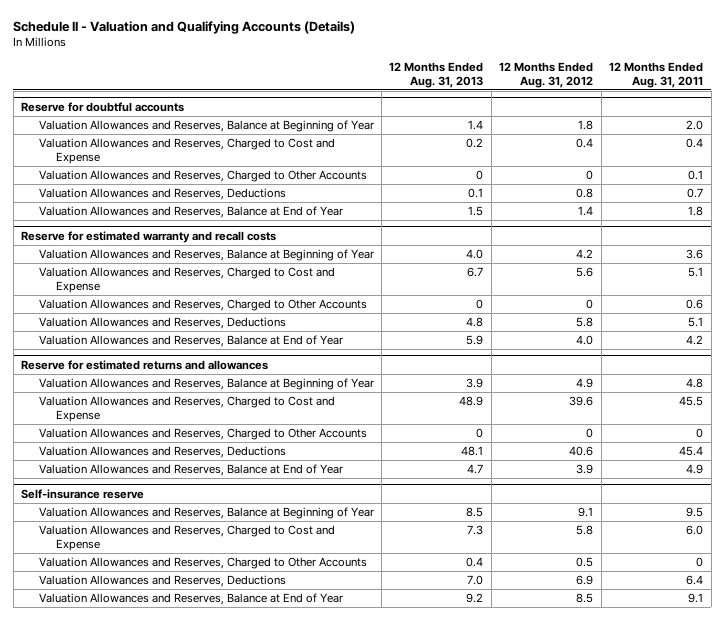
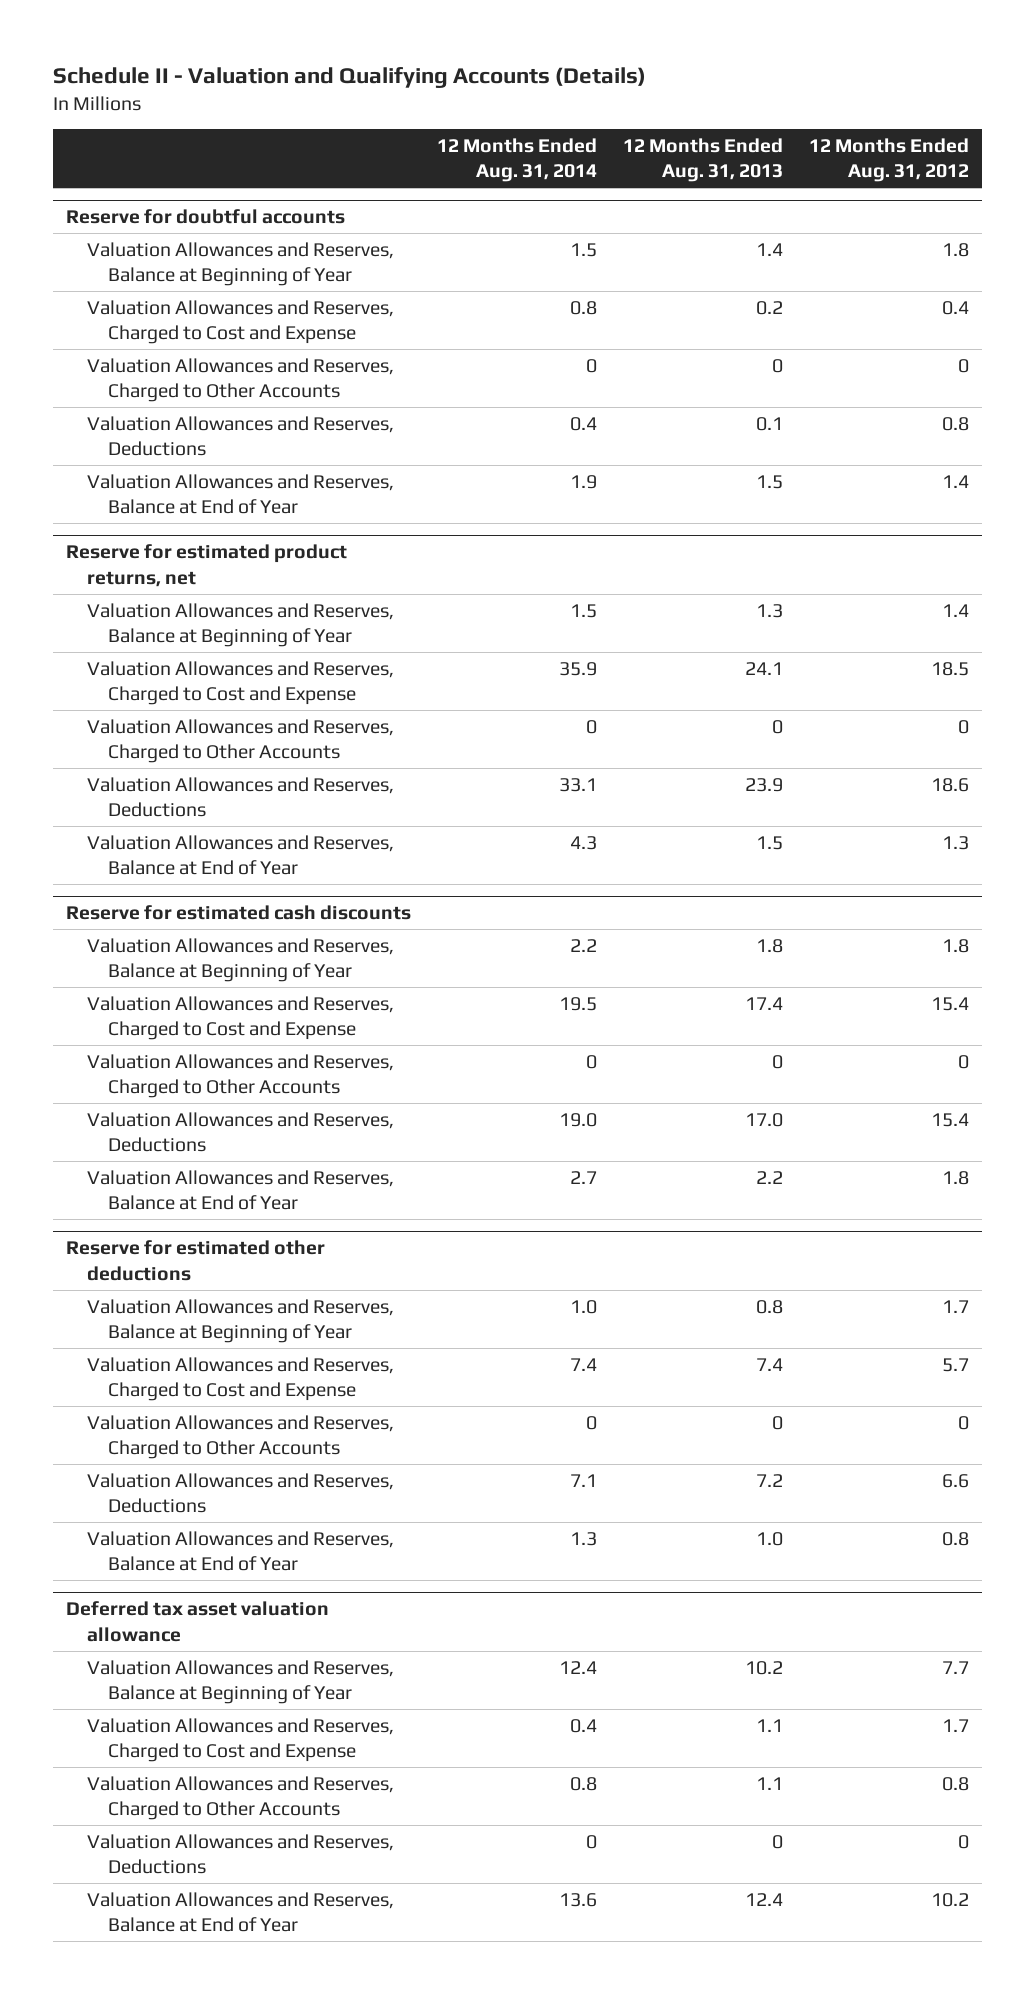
- | 12 Months Ended Aug. 31, 2013 | 12 Months Ended Aug. 31, 2012 | 12 Months Ended Aug. 31, 2011
+ | 12 Months Ended Aug. 31, 2014 | 12 Months Ended Aug. 31, 2013 | 12 Months Ended Aug. 31, 2012
- Reserve for estimated warranty and recall costs
- Valuation Allowances and Reserves, Balance at Beginning of Year | 4.0 | 4.2 | 3.6
- Valuation Allowances and Reserves, Charged to Cost and Expense | 6.7 | 5.6 | 5.1
+ Reserve for estimated product returns, net
+ Valuation Allowances and Reserves, Balance at Beginning of Year | 1.5 | 1.3 | 1.4
+ Valuation Allowances and Reserves, Charged to Cost and Expense | 35.9 | 24.1 | 18.5
- Valuation Allowances and Reserves, Deductions | 4.8 | 5.8 | 5.1
- Valuation Allowances and Reserves, Balance at End of Year | 5.9 | 4.0 | 4.2
- Reserve for estimated returns and allowances
- Valuation Allowances and Reserves, Balance at Beginning of Year | 3.9 | 4.9 | 4.8
- Valuation Allowances and Reserves, Charged to Cost and Expense | 48.9 | 39.6 | 45.5
+ Valuation Allowances and Reserves, Deductions | 33.1 | 23.9 | 18.6
+ Valuation Allowances and Reserves, Balance at End of Year | 4.3 | 1.5 | 1.3
+ Reserve for estimated cash discounts
+ Valuation Allowances and Reserves, Balance at Beginning of Year | 2.2 | 1.8 | 1.8
+ Valuation Allowances and Reserves, Charged to Cost and Expense | 19.5 | 17.4 | 15.4
- Valuation Allowances and Reserves, Deductions | 48.1 | 40.6 | 45.4
- Valuation Allowances and Reserves, Balance at End of Year | 4.7 | 3.9 | 4.9
- Self-insurance reserve
- Valuation Allowances and Reserves, Balance at Beginning of Year | 8.5 | 9.1 | 9.5
- Valuation Allowances and Reserves, Charged to Cost and Expense | 7.3 | 5.8 | 6.0
- Valuation Allowances and Reserves, Charged to Other Accounts | 0.4 | 0.5 | 0
- Valuation Allowances and Reserves, Deductions | 7.0 | 6.9 | 6.4
- Valuation Allowances and Reserves, Balance at End of Year | 9.2 | 8.5 | 9.1
+ Valuation Allowances and Reserves, Deductions | 19.0 | 17.0 | 15.4
+ Valuation Allowances and Reserves, Balance at End of Year | 2.7 | 2.2 | 1.8
+ Reserve for estimated other deductions
+ Valuation Allowances and Reserves, Balance at Beginning of Year | 1.0 | 0.8 | 1.7
+ Valuation Allowances and Reserves, Charged to Cost and Expense | 7.4 | 7.4 | 5.7
+ Valuation Allowances and Reserves, Charged to Other Accounts | 0 | 0 | 0
+ Valuation Allowances and Reserves, Deductions | 7.1 | 7.2 | 6.6
+ Valuation Allowances and Reserves, Balance at End of Year | 1.3 | 1.0 | 0.8
+ Deferred tax asset valuation allowance
+ Valuation Allowances and Reserves, Balance at Beginning of Year | 12.4 | 10.2 | 7.7
+ Valuation Allowances and Reserves, Charged to Cost and Expense | 0.4 | 1.1 | 1.7
+ Valuation Allowances and Reserves, Charged to Other Accounts | 0.8 | 1.1 | 0.8
+ Valuation Allowances and Reserves, Deductions | 0 | 0 | 0
+ Valuation Allowances and Reserves, Balance at End of Year | 13.6 | 12.4 | 10.2

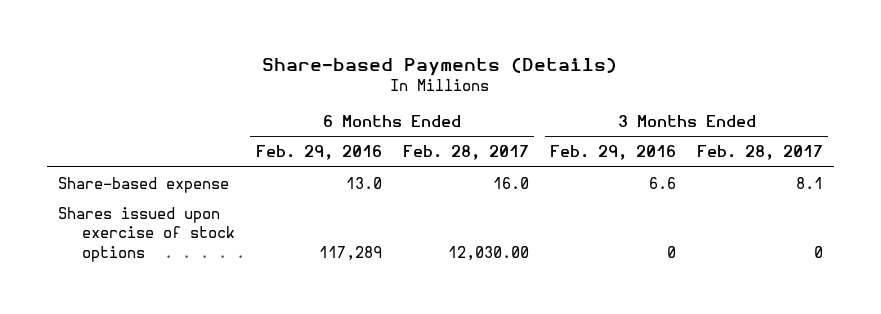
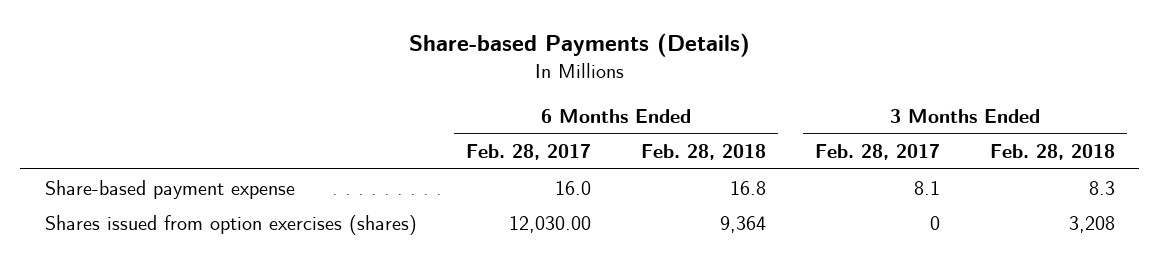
- | 6 Months Ended Feb. 29, 2016 | 6 Months Ended Feb. 28, 2017 | 3 Months Ended Feb. 29, 2016 | 3 Months Ended Feb. 28, 2017
+ | 6 Months Ended Feb. 28, 2017 | 6 Months Ended Feb. 28, 2018 | 3 Months Ended Feb. 28, 2017 | 3 Months Ended Feb. 28, 2018
- Share-based expense | 13.0 | 16.0 | 6.6 | 8.1
- Shares issued upon exercise of stock options | 117,289 | 12,030.00 | 0 | 0
+ Share-based payment expense | 16.0 | 16.8 | 8.1 | 8.3
+ Shares issued from option exercises (shares) | 12,030.00 | 9,364 | 0 | 3,208

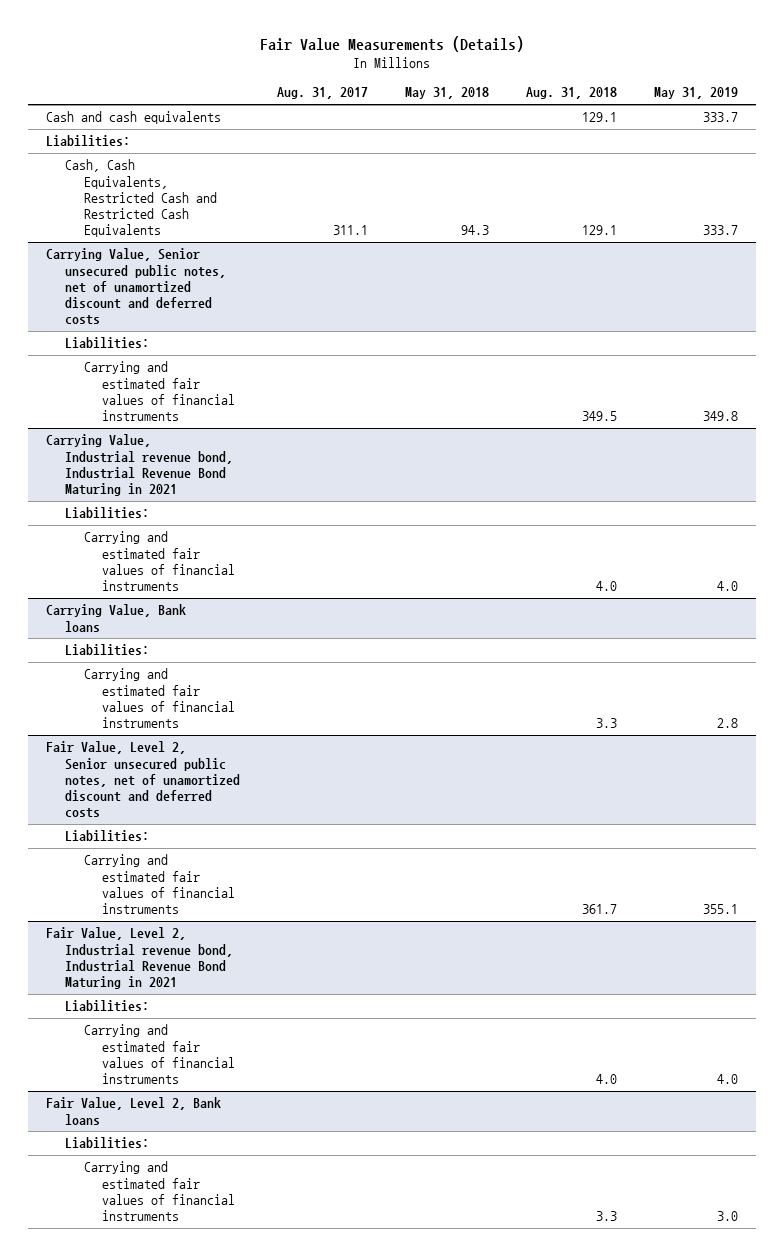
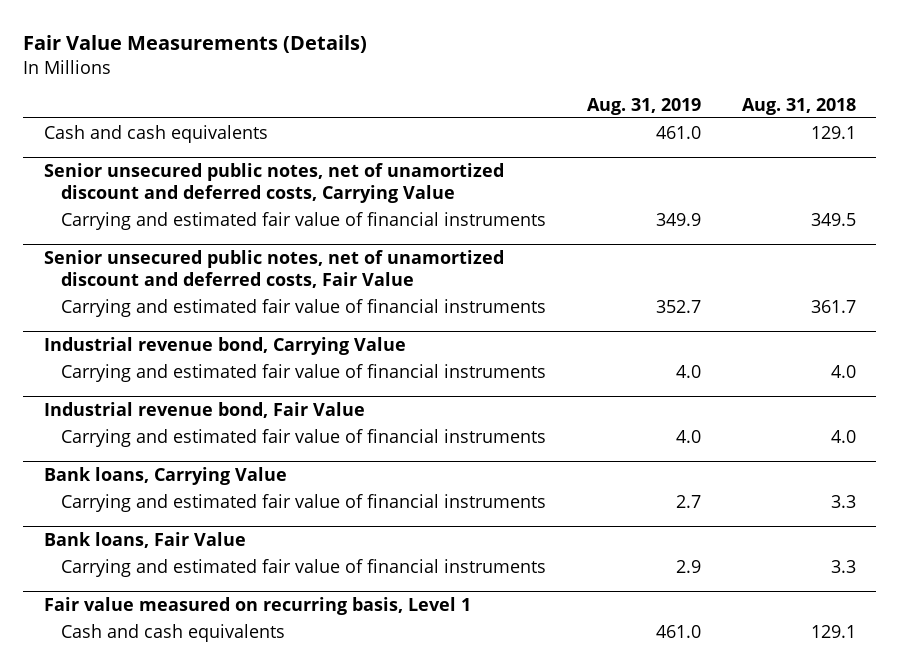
- | Aug. 31, 2017 | May 31, 2018 | Aug. 31, 2018 | May 31, 2019
+ | Aug. 31, 2019 | Aug. 31, 2018
- Liabilities:
- Cash, Cash Equivalents, Restricted Cash and Restricted Cash Equivalents | 311.1 | 94.3 | 129.1 | 333.7
- Carrying Value, Senior unsecured public notes, net of unamortized discount and deferred costs
- Liabilities:
- Carrying and estimated fair values of financial instruments | | | 349.5 | 349.8
- Carrying Value, Industrial revenue bond, Industrial Revenue Bond Maturing in 2021
- Liabilities:
- Carrying and estimated fair values of financial instruments | | | 4.0 | 4.0
- Carrying Value, Bank loans
- Liabilities:
- Carrying and estimated fair values of financial instruments | | | 3.3 | 2.8
- Fair Value, Level 2, Senior unsecured public notes, net of unamortized discount and deferred costs
- Liabilities:
- Carrying and estimated fair values of financial instruments | | | 361.7 | 355.1
- Fair Value, Level 2, Industrial revenue bond, Industrial Revenue Bond Maturing in 2021
- Liabilities:
- Carrying and estimated fair values of financial instruments | | | 4.0 | 4.0
- Fair Value, Level 2, Bank loans
- Liabilities:
- Carrying and estimated fair values of financial instruments | | | 3.3 | 3.0
+ Senior unsecured public notes, net of unamortized discount and deferred costs, Carrying Value
+ Carrying and estimated fair value of financial instruments | 349.9 | 349.5
+ Senior unsecured public notes, net of unamortized discount and deferred costs, Fair Value
+ Carrying and estimated fair value of financial instruments | 352.7 | 361.7
+ Industrial revenue bond, Carrying Value
+ Carrying and estimated fair value of financial instruments | 4.0 | 4.0
+ Industrial revenue bond, Fair Value
+ Carrying and estimated fair value of financial instruments | 4.0 | 4.0
+ Bank loans, Carrying Value
+ Carrying and estimated fair value of financial instruments | 2.7 | 3.3
+ Bank loans, Fair Value
+ Carrying and estimated fair value of financial instruments | 2.9 | 3.3
+ Fair value measured on recurring basis, Level 1
+ Cash and cash equivalents | 461.0 | 129.1

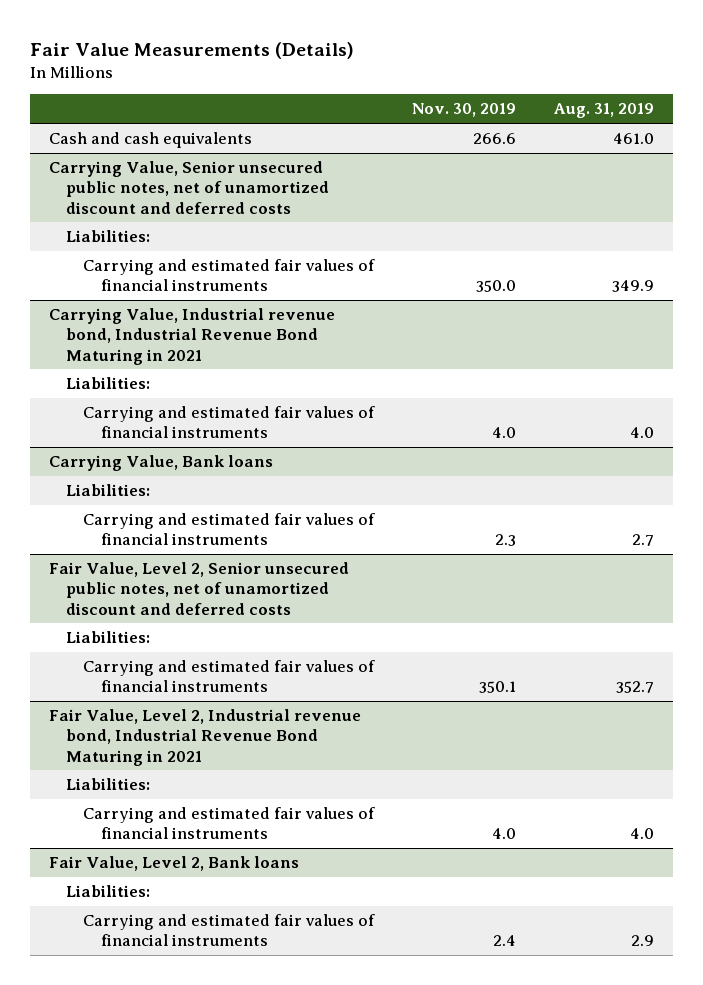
- | Aug. 31, 2019 | Aug. 31, 2018
+ | Nov. 30, 2019 | Aug. 31, 2019
- Senior unsecured public notes, net of unamortized discount and deferred costs, Carrying Value
- Carrying and estimated fair value of financial instruments | 349.9 | 349.5
- Senior unsecured public notes, net of unamortized discount and deferred costs, Fair Value
- Carrying and estimated fair value of financial instruments | 352.7 | 361.7
- Industrial revenue bond, Carrying Value
- Carrying and estimated fair value of financial instruments | 4.0 | 4.0
- Industrial revenue bond, Fair Value
- Carrying and estimated fair value of financial instruments | 4.0 | 4.0
- Bank loans, Carrying Value
- Carrying and estimated fair value of financial instruments | 2.7 | 3.3
- Bank loans, Fair Value
- Carrying and estimated fair value of financial instruments | 2.9 | 3.3
- Fair value measured on recurring basis, Level 1
- Cash and cash equivalents | 461.0 | 129.1
+ Carrying Value, Senior unsecured public notes, net of unamortized discount and deferred costs
+ Liabilities:
+ Carrying and estimated fair values of financial instruments | 350.0 | 349.9
+ Carrying Value, Industrial revenue bond, Industrial Revenue Bond Maturing in 2021
+ Liabilities:
+ Carrying and estimated fair values of financial instruments | 4.0 | 4.0
+ Carrying Value, Bank loans
+ Liabilities:
+ Carrying and estimated fair values of financial instruments | 2.3 | 2.7
+ Fair Value, Level 2, Senior unsecured public notes, net of unamortized discount and deferred costs
+ Liabilities:
+ Carrying and estimated fair values of financial instruments | 350.1 | 352.7
+ Fair Value, Level 2, Industrial revenue bond, Industrial Revenue Bond Maturing in 2021
+ Liabilities:
+ Carrying and estimated fair values of financial instruments | 4.0 | 4.0
+ Fair Value, Level 2, Bank loans
+ Liabilities:
+ Carrying and estimated fair values of financial instruments | 2.4 | 2.9

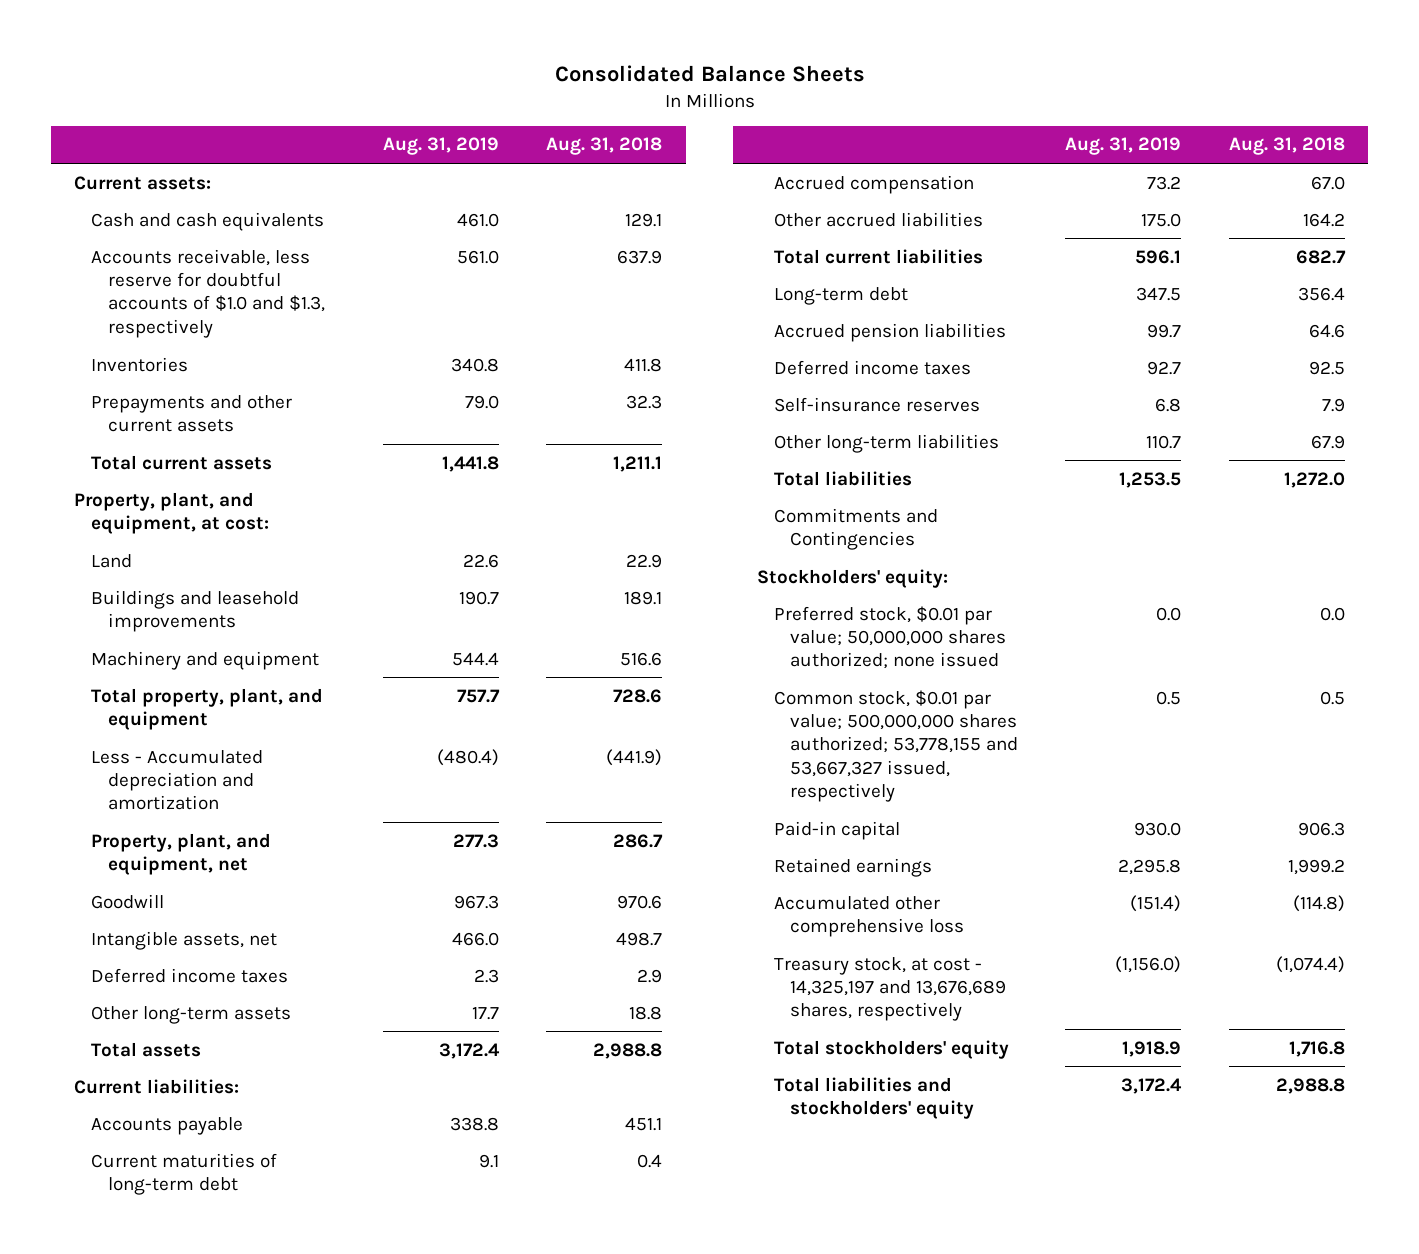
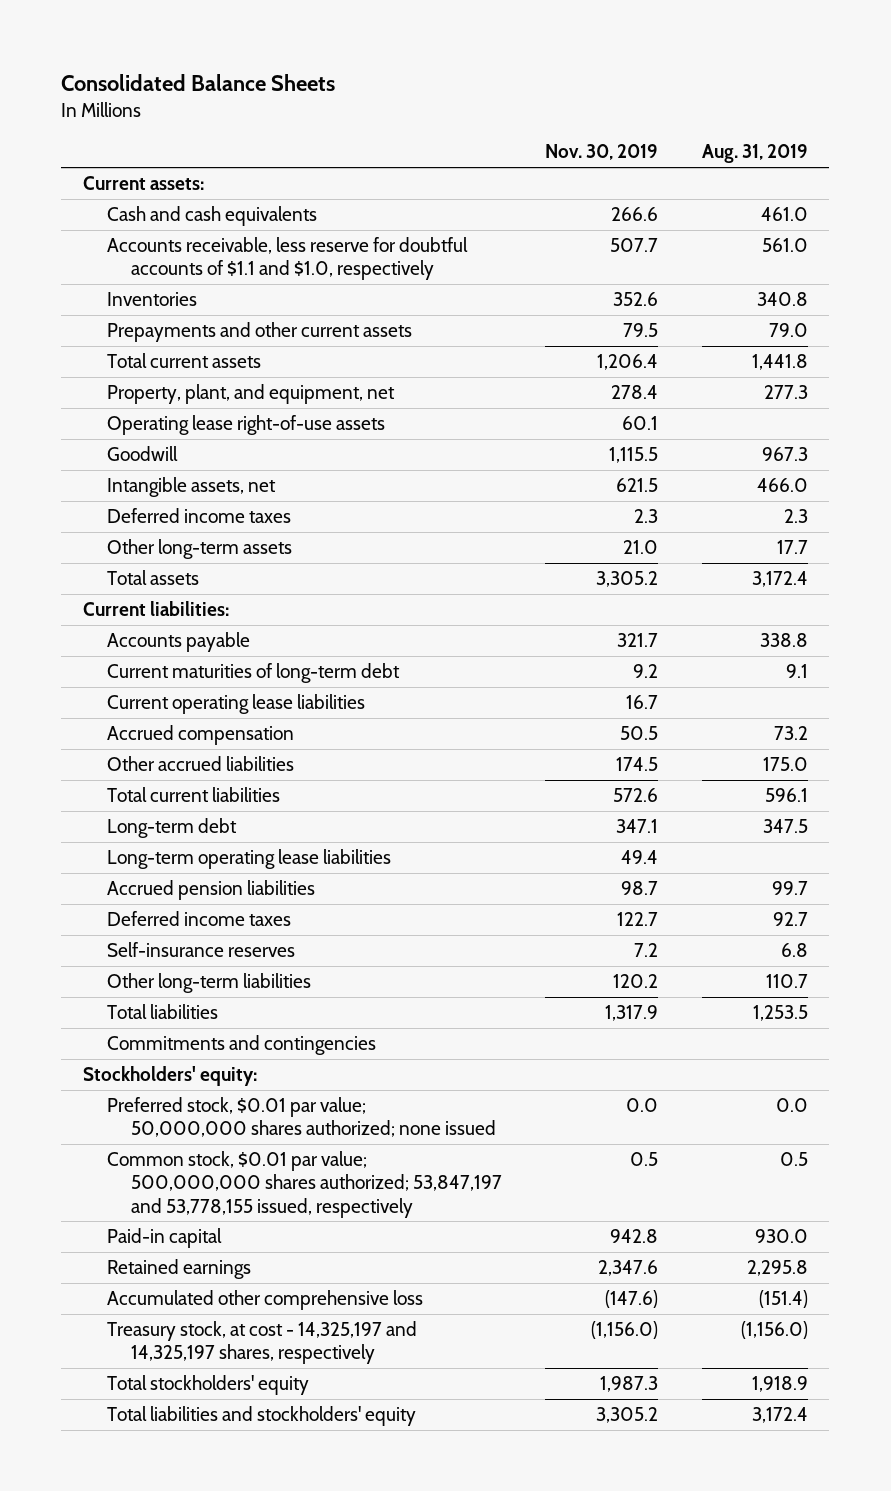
- | Aug. 31, 2019 | Aug. 31, 2018
+ | Nov. 30, 2019 | Aug. 31, 2019
- Accounts receivable, less reserve for doubtful accounts of $1.0 and $1.3, respectively | 561.0 | 637.9
+ Accounts receivable, less reserve for doubtful accounts of $1.1 and $1.0, respectively | 507.7 | 561.0
- Property, plant, and equipment, at cost:
- Land | 22.6 | 22.9
- Buildings and leasehold improvements | 190.7 | 189.1
- Machinery and equipment | 544.4 | 516.6
- Total property, plant, and equipment | 757.7 | 728.6
- Less - Accumulated depreciation and amortization | (480.4) | (441.9)
+ Operating lease right-of-use assets | 60.1 |
+ Current operating lease liabilities | 16.7 |
+ Long-term operating lease liabilities | 49.4 |
- Commitments and Contingencies
+ Commitments and contingencies
- Common stock, $0.01 par value; 500,000,000 shares authorized; 53,778,155 and 53,667,327 issued, respectively | 0.5 | 0.5
+ Common stock, $0.01 par value; 500,000,000 shares authorized; 53,847,197 and 53,778,155 issued, respectively | 0.5 | 0.5
- Treasury stock, at cost - 14,325,197 and 13,676,689 shares, respectively | (1,156.0) | (1,074.4)
+ Treasury stock, at cost - 14,325,197 and 14,325,197 shares, respectively | (1,156.0) | (1,156.0)

